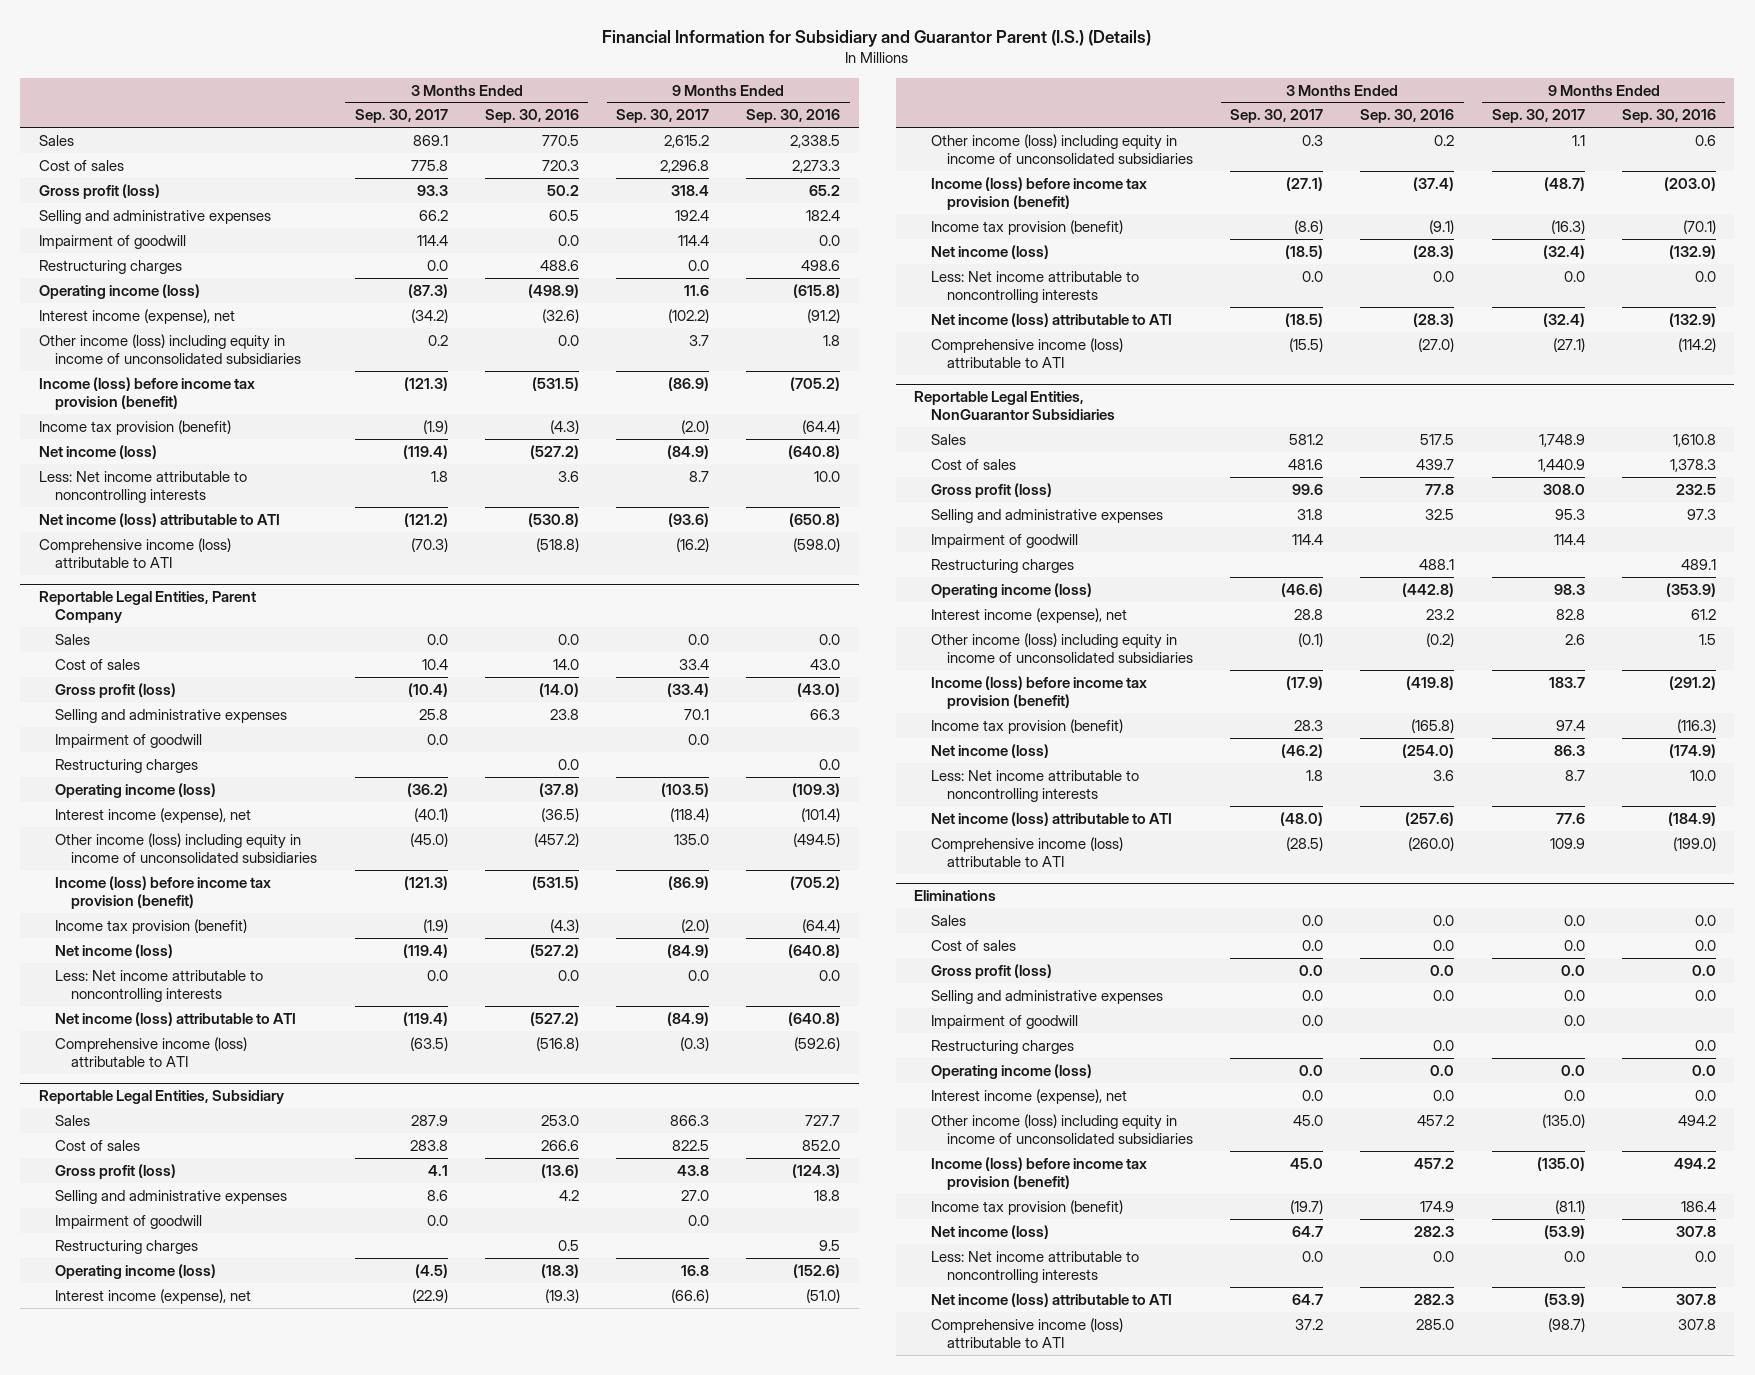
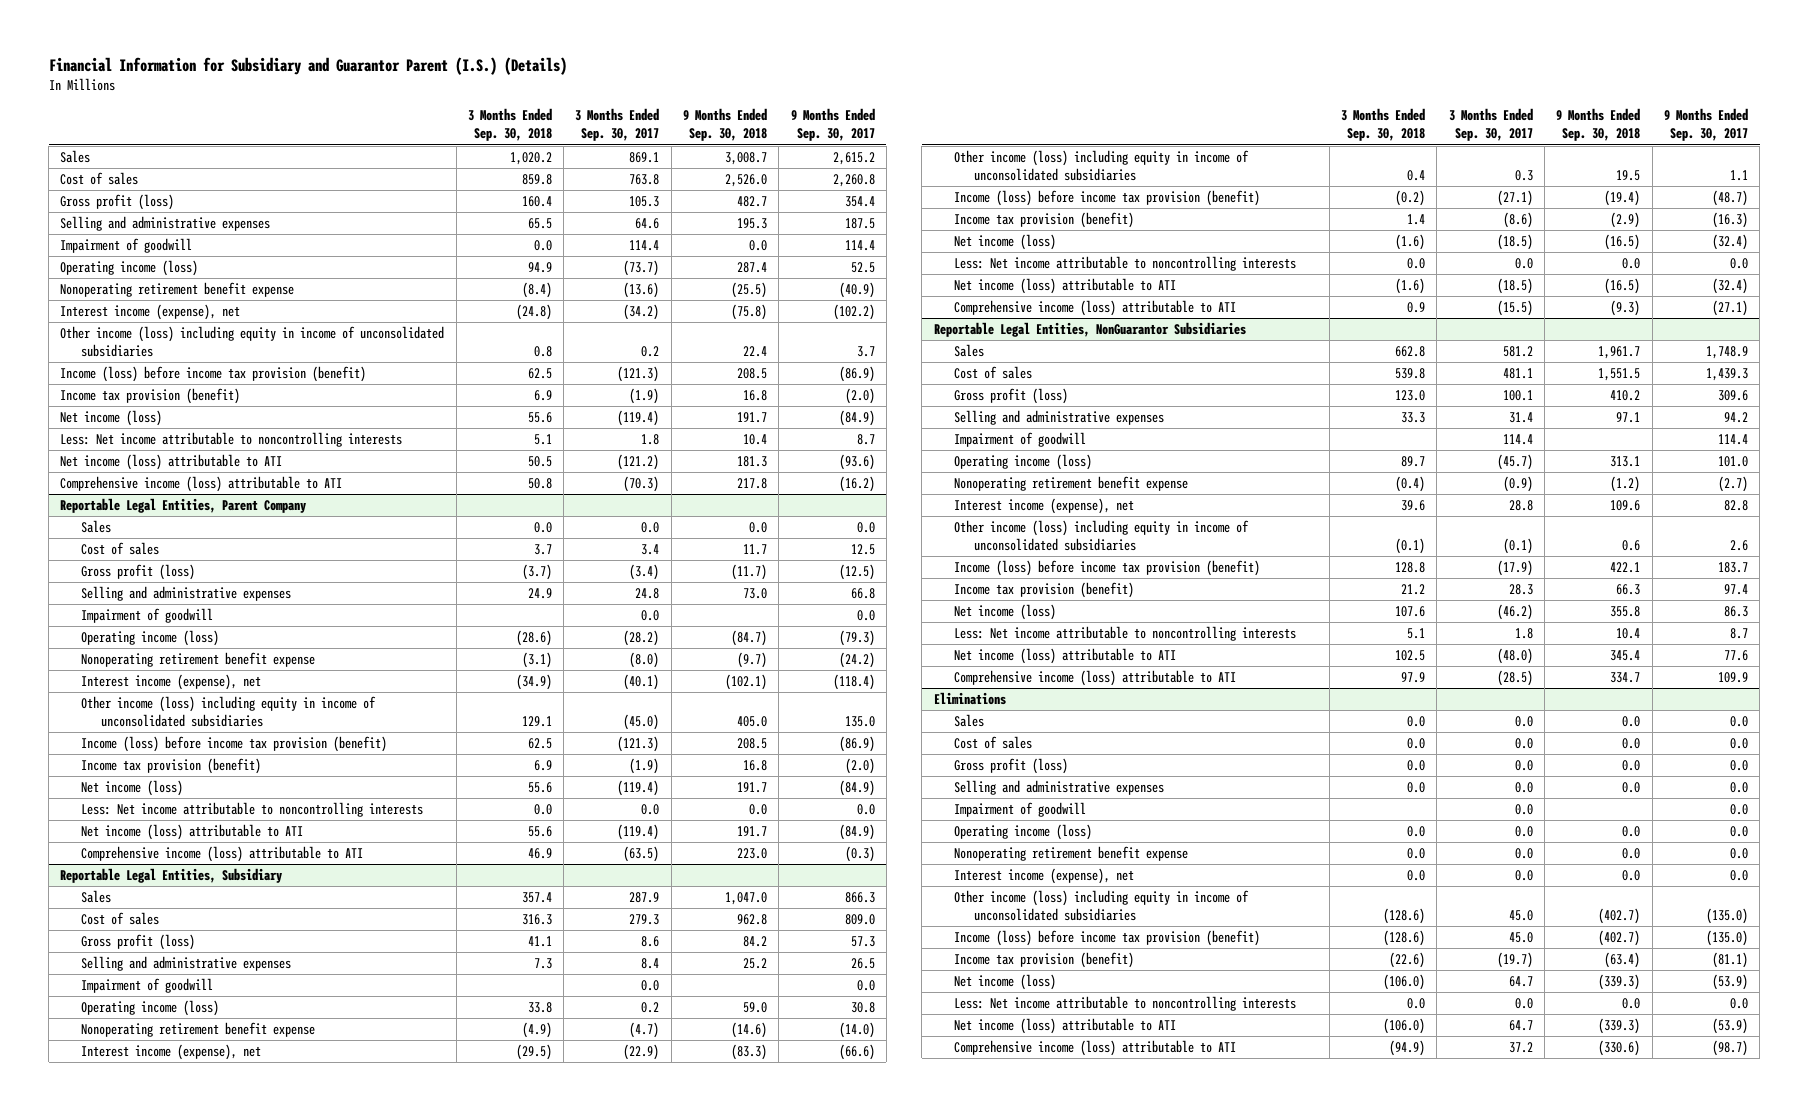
- | 3 Months Ended Sep. 30, 2017 | 3 Months Ended Sep. 30, 2016 | 9 Months Ended Sep. 30, 2017 | 9 Months Ended Sep. 30, 2016
+ | 3 Months Ended Sep. 30, 2018 | 3 Months Ended Sep. 30, 2017 | 9 Months Ended Sep. 30, 2018 | 9 Months Ended Sep. 30, 2017
- Cost of sales | 775.8 | 720.3 | 2,296.8 | 2,273.3
- Gross profit (loss) | 93.3 | 50.2 | 318.4 | 65.2
- Selling and administrative expenses | 66.2 | 60.5 | 192.4 | 182.4
+ Cost of sales | 859.8 | 763.8 | 2,526.0 | 2,260.8
+ Gross profit (loss) | 160.4 | 105.3 | 482.7 | 354.4
+ Selling and administrative expenses | 65.5 | 64.6 | 195.3 | 187.5
- Restructuring charges | 0.0 | 488.6 | 0.0 | 498.6
- Operating income (loss) | (87.3) | (498.9) | 11.6 | (615.8)
+ Operating income (loss) | 94.9 | (73.7) | 287.4 | 52.5
+ Nonoperating retirement benefit expense | (8.4) | (13.6) | (25.5) | (40.9)
@ Reportable Legal Entities, Parent Company
- Cost of sales | 10.4 | 14.0 | 33.4 | 43.0
- Gross profit (loss) | (10.4) | (14.0) | (33.4) | (43.0)
- Selling and administrative expenses | 25.8 | 23.8 | 70.1 | 66.3
+ Cost of sales | 3.7 | 3.4 | 11.7 | 12.5
+ Gross profit (loss) | (3.7) | (3.4) | (11.7) | (12.5)
+ Selling and administrative expenses | 24.9 | 24.8 | 73.0 | 66.8
- Restructuring charges | | 0.0 | | 0.0
- Operating income (loss) | (36.2) | (37.8) | (103.5) | (109.3)
+ Operating income (loss) | (28.6) | (28.2) | (84.7) | (79.3)
+ Nonoperating retirement benefit expense | (3.1) | (8.0) | (9.7) | (24.2)
@ Reportable Legal Entities, Subsidiary
- Cost of sales | 283.8 | 266.6 | 822.5 | 852.0
- Gross profit (loss) | 4.1 | (13.6) | 43.8 | (124.3)
- Selling and administrative expenses | 8.6 | 4.2 | 27.0 | 18.8
+ Cost of sales | 316.3 | 279.3 | 962.8 | 809.0
+ Gross profit (loss) | 41.1 | 8.6 | 84.2 | 57.3
+ Selling and administrative expenses | 7.3 | 8.4 | 25.2 | 26.5
- Restructuring charges | | 0.5 | | 9.5
- Operating income (loss) | (4.5) | (18.3) | 16.8 | (152.6)
+ Operating income (loss) | 33.8 | 0.2 | 59.0 | 30.8
+ Nonoperating retirement benefit expense | (4.9) | (4.7) | (14.6) | (14.0)
@ Reportable Legal Entities, NonGuarantor Subsidiaries
- Cost of sales | 481.6 | 439.7 | 1,440.9 | 1,378.3
- Gross profit (loss) | 99.6 | 77.8 | 308.0 | 232.5
- Selling and administrative expenses | 31.8 | 32.5 | 95.3 | 97.3
+ Cost of sales | 539.8 | 481.1 | 1,551.5 | 1,439.3
+ Gross profit (loss) | 123.0 | 100.1 | 410.2 | 309.6
+ Selling and administrative expenses | 33.3 | 31.4 | 97.1 | 94.2
- Restructuring charges | | 488.1 | | 489.1
- Operating income (loss) | (46.6) | (442.8) | 98.3 | (353.9)
+ Operating income (loss) | 89.7 | (45.7) | 313.1 | 101.0
+ Nonoperating retirement benefit expense | (0.4) | (0.9) | (1.2) | (2.7)
@ Eliminations
- Restructuring charges | | 0.0 | | 0.0
+ Nonoperating retirement benefit expense | 0.0 | 0.0 | 0.0 | 0.0

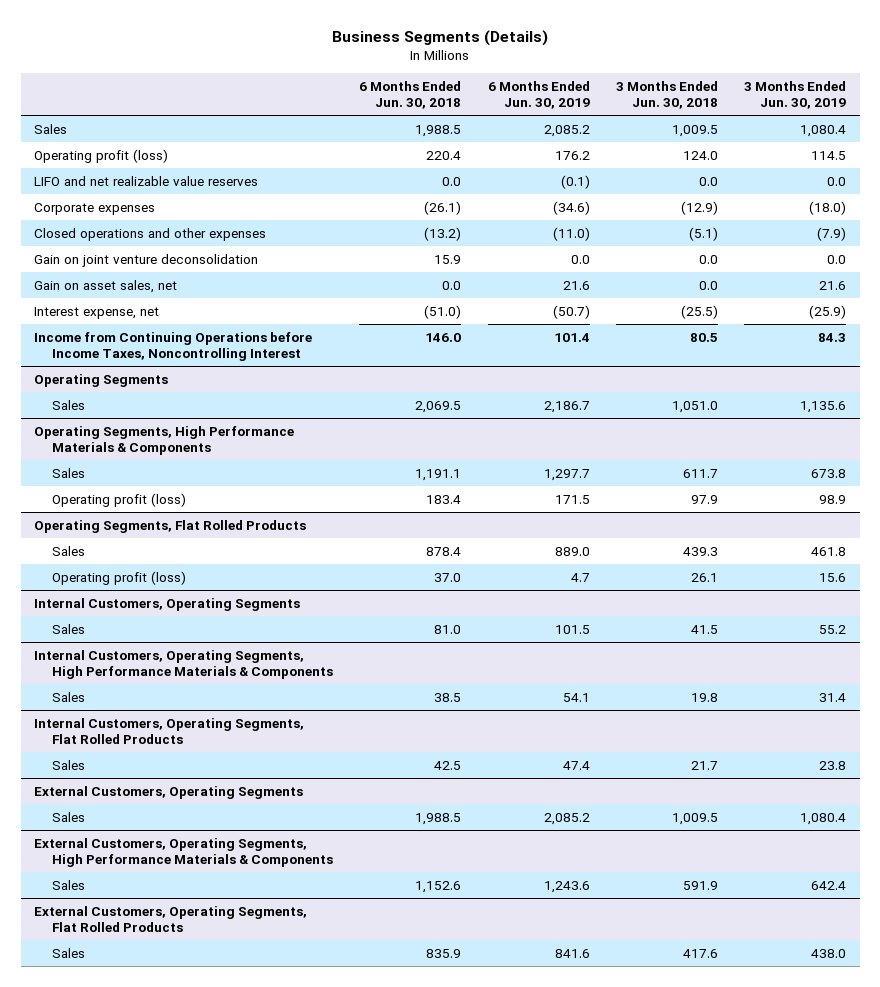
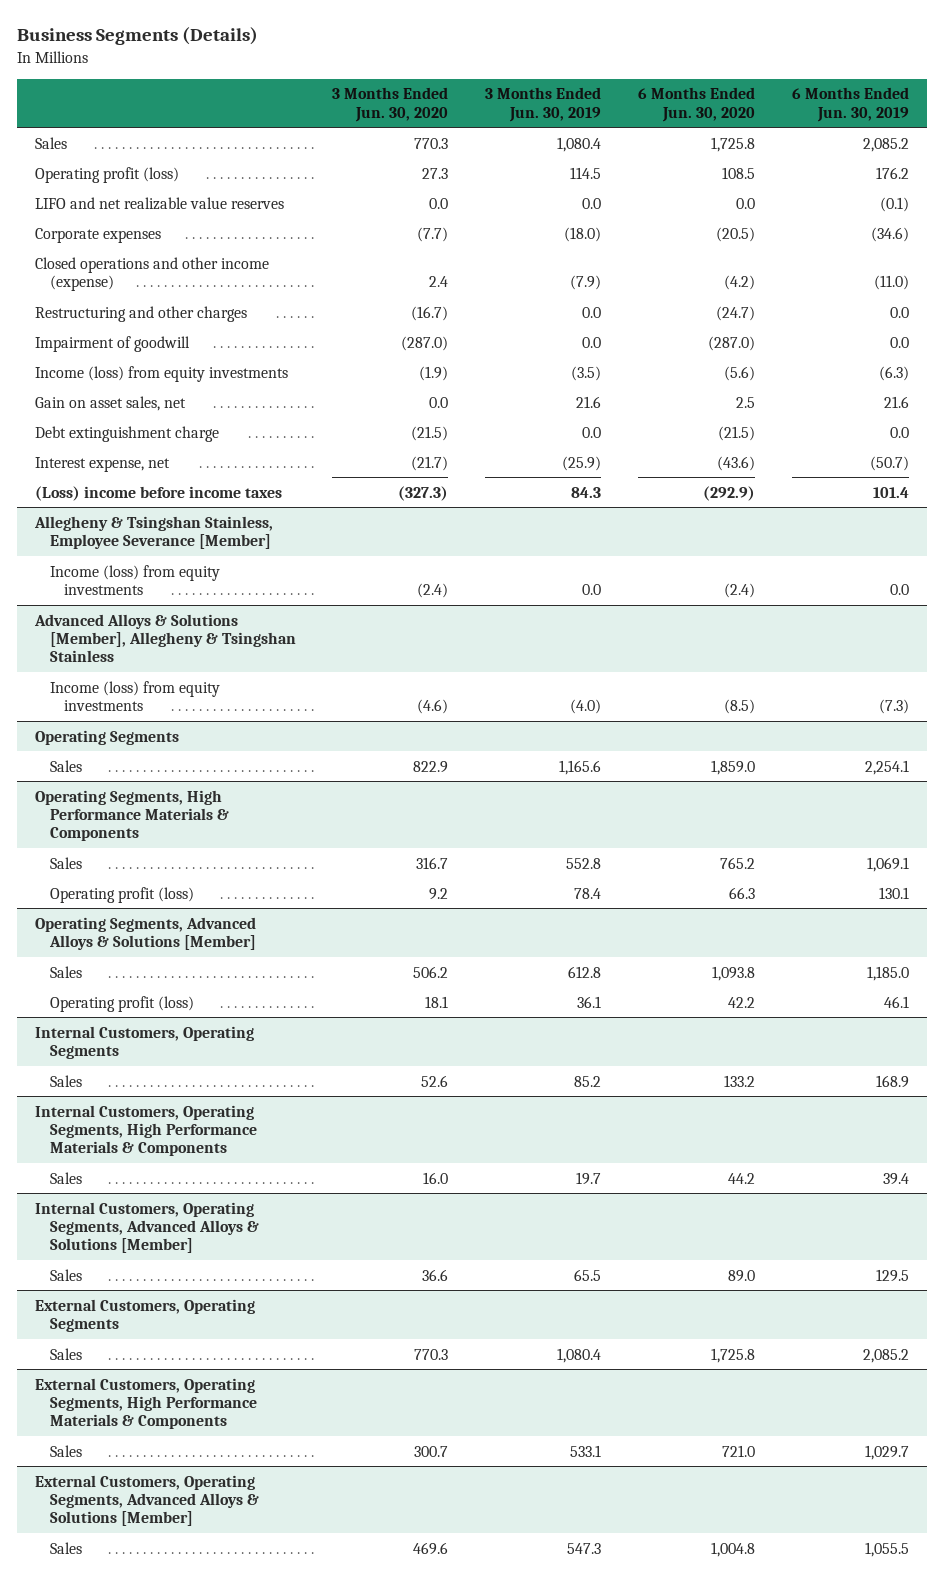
- | 6 Months Ended Jun. 30, 2018 | 6 Months Ended Jun. 30, 2019 | 3 Months Ended Jun. 30, 2018 | 3 Months Ended Jun. 30, 2019
+ | 3 Months Ended Jun. 30, 2020 | 3 Months Ended Jun. 30, 2019 | 6 Months Ended Jun. 30, 2020 | 6 Months Ended Jun. 30, 2019
- Closed operations and other expenses | (13.2) | (11.0) | (5.1) | (7.9)
- Gain on joint venture deconsolidation | 15.9 | 0.0 | 0.0 | 0.0
+ Closed operations and other income (expense) | 2.4 | (7.9) | (4.2) | (11.0)
+ Restructuring and other charges | (16.7) | 0.0 | (24.7) | 0.0
+ Impairment of goodwill | (287.0) | 0.0 | (287.0) | 0.0
+ Income (loss) from equity investments | (1.9) | (3.5) | (5.6) | (6.3)
+ Debt extinguishment charge | (21.5) | 0.0 | (21.5) | 0.0
- Income from Continuing Operations before Income Taxes, Noncontrolling Interest | 146.0 | 101.4 | 80.5 | 84.3
+ (Loss) income before income taxes | (327.3) | 84.3 | (292.9) | 101.4
+ Allegheny & Tsingshan Stainless, Employee Severance [Member]
+ Income (loss) from equity investments | (2.4) | 0.0 | (2.4) | 0.0
+ Advanced Alloys & Solutions [Member], Allegheny & Tsingshan Stainless
+ Income (loss) from equity investments | (4.6) | (4.0) | (8.5) | (7.3)
@ Operating Segments
- Sales | 2,069.5 | 2,186.7 | 1,051.0 | 1,135.6
+ Sales | 822.9 | 1,165.6 | 1,859.0 | 2,254.1
@ Operating Segments, High Performance Materials & Components
- Sales | 1,191.1 | 1,297.7 | 611.7 | 673.8
- Operating profit (loss) | 183.4 | 171.5 | 97.9 | 98.9
- Operating Segments, Flat Rolled Products
- Sales | 878.4 | 889.0 | 439.3 | 461.8
- Operating profit (loss) | 37.0 | 4.7 | 26.1 | 15.6
@ Operating Segments, High Performance Materials & Components
+ Sales | 316.7 | 552.8 | 765.2 | 1,069.1
+ Operating profit (loss) | 9.2 | 78.4 | 66.3 | 130.1
+ Operating Segments, Advanced Alloys & Solutions [Member]
+ Sales | 506.2 | 612.8 | 1,093.8 | 1,185.0
+ Operating profit (loss) | 18.1 | 36.1 | 42.2 | 46.1
@ Internal Customers, Operating Segments
- Sales | 81.0 | 101.5 | 41.5 | 55.2
+ Sales | 52.6 | 85.2 | 133.2 | 168.9
@ Internal Customers, Operating Segments, High Performance Materials & Components
- Sales | 38.5 | 54.1 | 19.8 | 31.4
- Internal Customers, Operating Segments, Flat Rolled Products
- Sales | 42.5 | 47.4 | 21.7 | 23.8
@ Internal Customers, Operating Segments, High Performance Materials & Components
+ Sales | 16.0 | 19.7 | 44.2 | 39.4
+ Internal Customers, Operating Segments, Advanced Alloys & Solutions [Member]
+ Sales | 36.6 | 65.5 | 89.0 | 129.5
@ External Customers, Operating Segments, High Performance Materials & Components
- Sales | 1,152.6 | 1,243.6 | 591.9 | 642.4
- External Customers, Operating Segments, Flat Rolled Products
- Sales | 835.9 | 841.6 | 417.6 | 438.0
@ External Customers, Operating Segments, High Performance Materials & Components
+ Sales | 300.7 | 533.1 | 721.0 | 1,029.7
+ External Customers, Operating Segments, Advanced Alloys & Solutions [Member]
+ Sales | 469.6 | 547.3 | 1,004.8 | 1,055.5

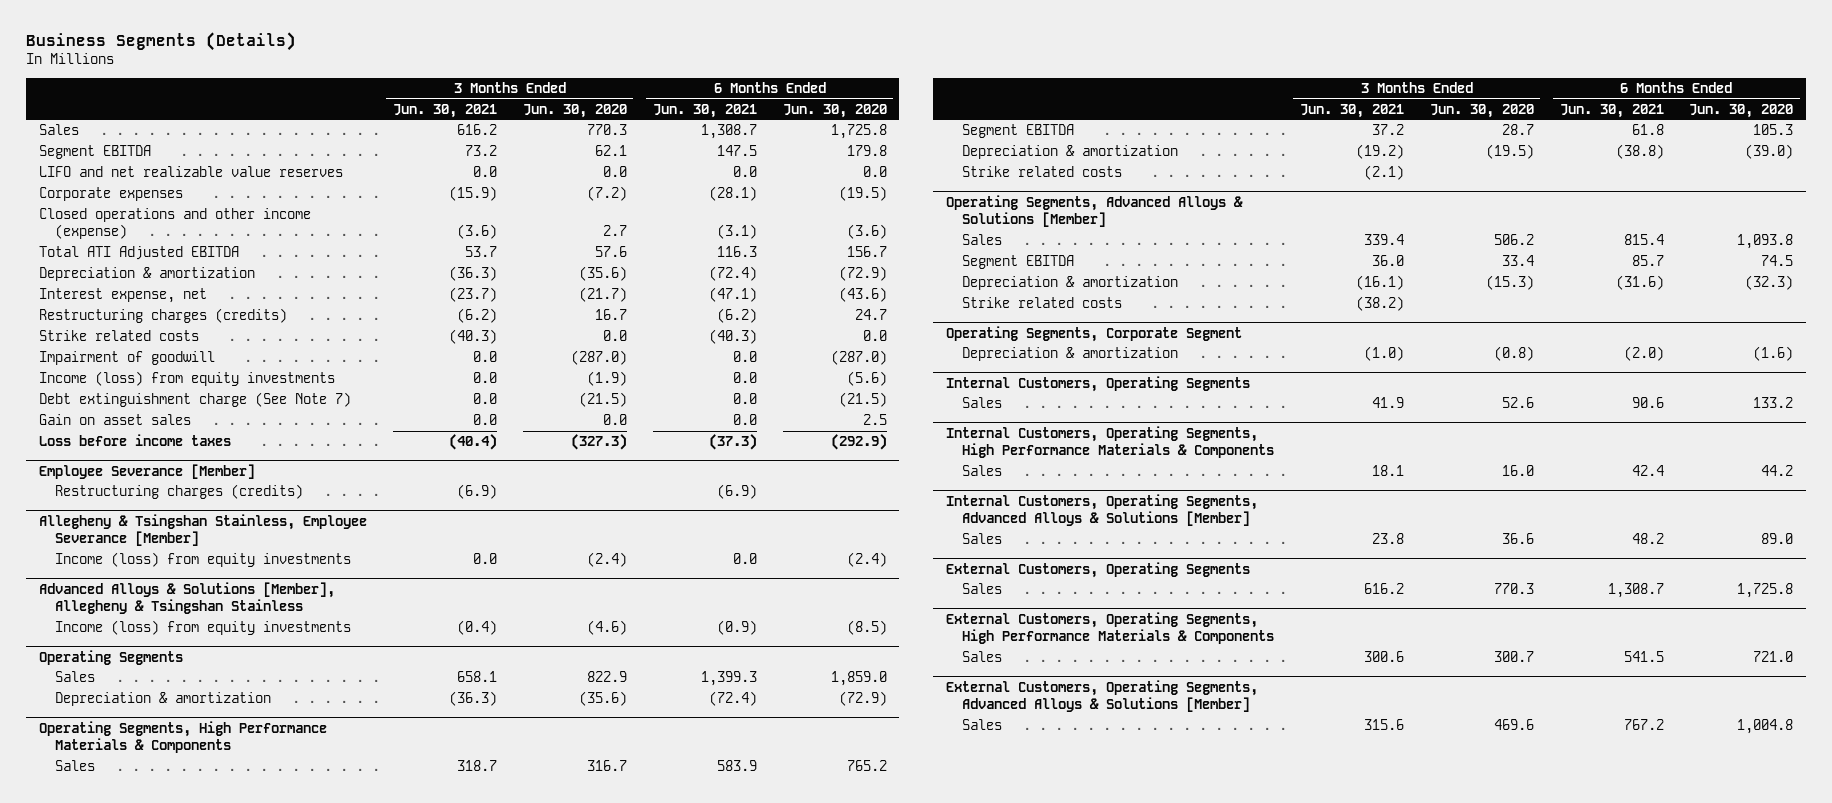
- | 3 Months Ended Jun. 30, 2020 | 3 Months Ended Jun. 30, 2019 | 6 Months Ended Jun. 30, 2020 | 6 Months Ended Jun. 30, 2019
+ | 3 Months Ended Jun. 30, 2021 | 3 Months Ended Jun. 30, 2020 | 6 Months Ended Jun. 30, 2021 | 6 Months Ended Jun. 30, 2020
- Operating profit (loss) | 27.3 | 114.5 | 108.5 | 176.2
+ Segment EBITDA | 73.2 | 62.1 | 147.5 | 179.8
- Corporate expenses | (7.7) | (18.0) | (20.5) | (34.6)
- Closed operations and other income (expense) | 2.4 | (7.9) | (4.2) | (11.0)
- Restructuring and other charges | (16.7) | 0.0 | (24.7) | 0.0
+ Corporate expenses | (15.9) | (7.2) | (28.1) | (19.5)
+ Closed operations and other income (expense) | (3.6) | 2.7 | (3.1) | (3.6)
+ Total ATI Adjusted EBITDA | 53.7 | 57.6 | 116.3 | 156.7
+ Depreciation & amortization | (36.3) | (35.6) | (72.4) | (72.9)
moved up: Interest expense, net | (23.7) | (21.7) | (47.1) | (43.6)
+ Restructuring charges (credits) | (6.2) | 16.7 | (6.2) | 24.7
+ Strike related costs | (40.3) | 0.0 | (40.3) | 0.0
- Gain on asset sales, net | 0.0 | 21.6 | 2.5 | 21.6
- Debt extinguishment charge | (21.5) | 0.0 | (21.5) | 0.0
- (Loss) income before income taxes | (327.3) | 84.3 | (292.9) | 101.4
+ Debt extinguishment charge (See Note 7) | 0.0 | (21.5) | 0.0 | (21.5)
+ Gain on asset sales | 0.0 | 0.0 | 0.0 | 2.5
+ Loss before income taxes | (40.4) | (327.3) | (37.3) | (292.9)
+ Employee Severance [Member]
+ Restructuring charges (credits) | (6.9) | | (6.9) |
@ Operating Segments
+ Depreciation & amortization | (36.3) | (35.6) | (72.4) | (72.9)
@ Operating Segments, High Performance Materials & Components
- Operating profit (loss) | 9.2 | 78.4 | 66.3 | 130.1
+ Segment EBITDA | 37.2 | 28.7 | 61.8 | 105.3
+ Depreciation & amortization | (19.2) | (19.5) | (38.8) | (39.0)
+ Strike related costs | (2.1) | | |
@ Operating Segments, Advanced Alloys & Solutions [Member]
- Operating profit (loss) | 18.1 | 36.1 | 42.2 | 46.1
+ Segment EBITDA | 36.0 | 33.4 | 85.7 | 74.5
+ Depreciation & amortization | (16.1) | (15.3) | (31.6) | (32.3)
+ Strike related costs | (38.2) | | |
+ Operating Segments, Corporate Segment
+ Depreciation & amortization | (1.0) | (0.8) | (2.0) | (1.6)

